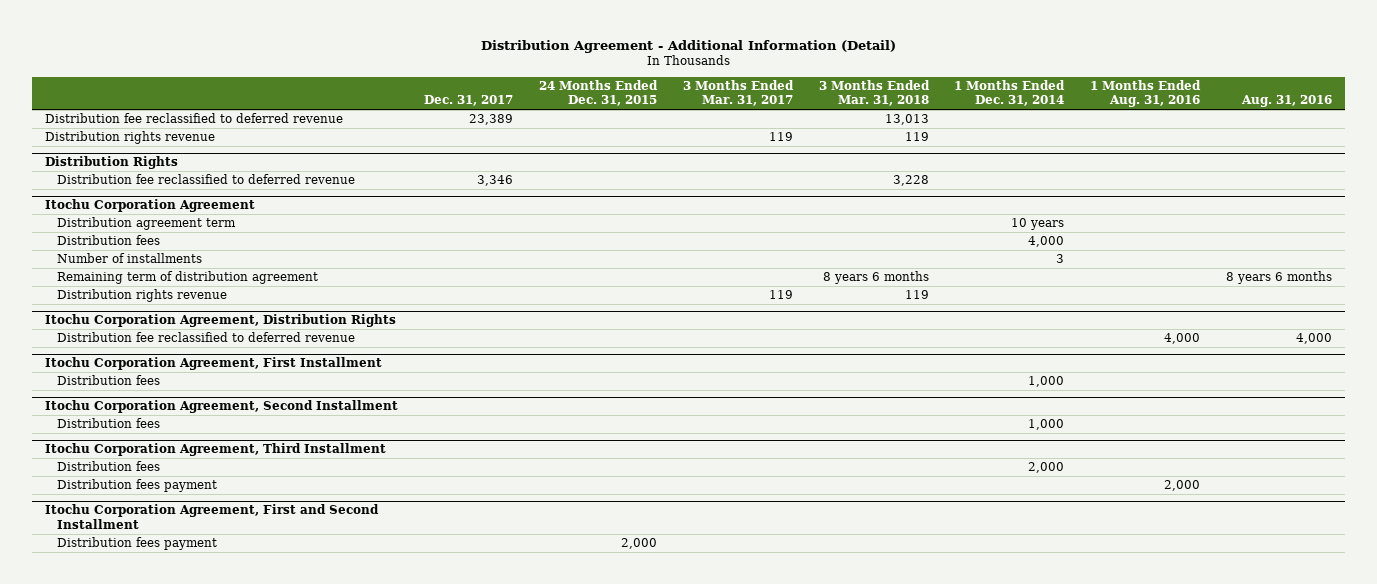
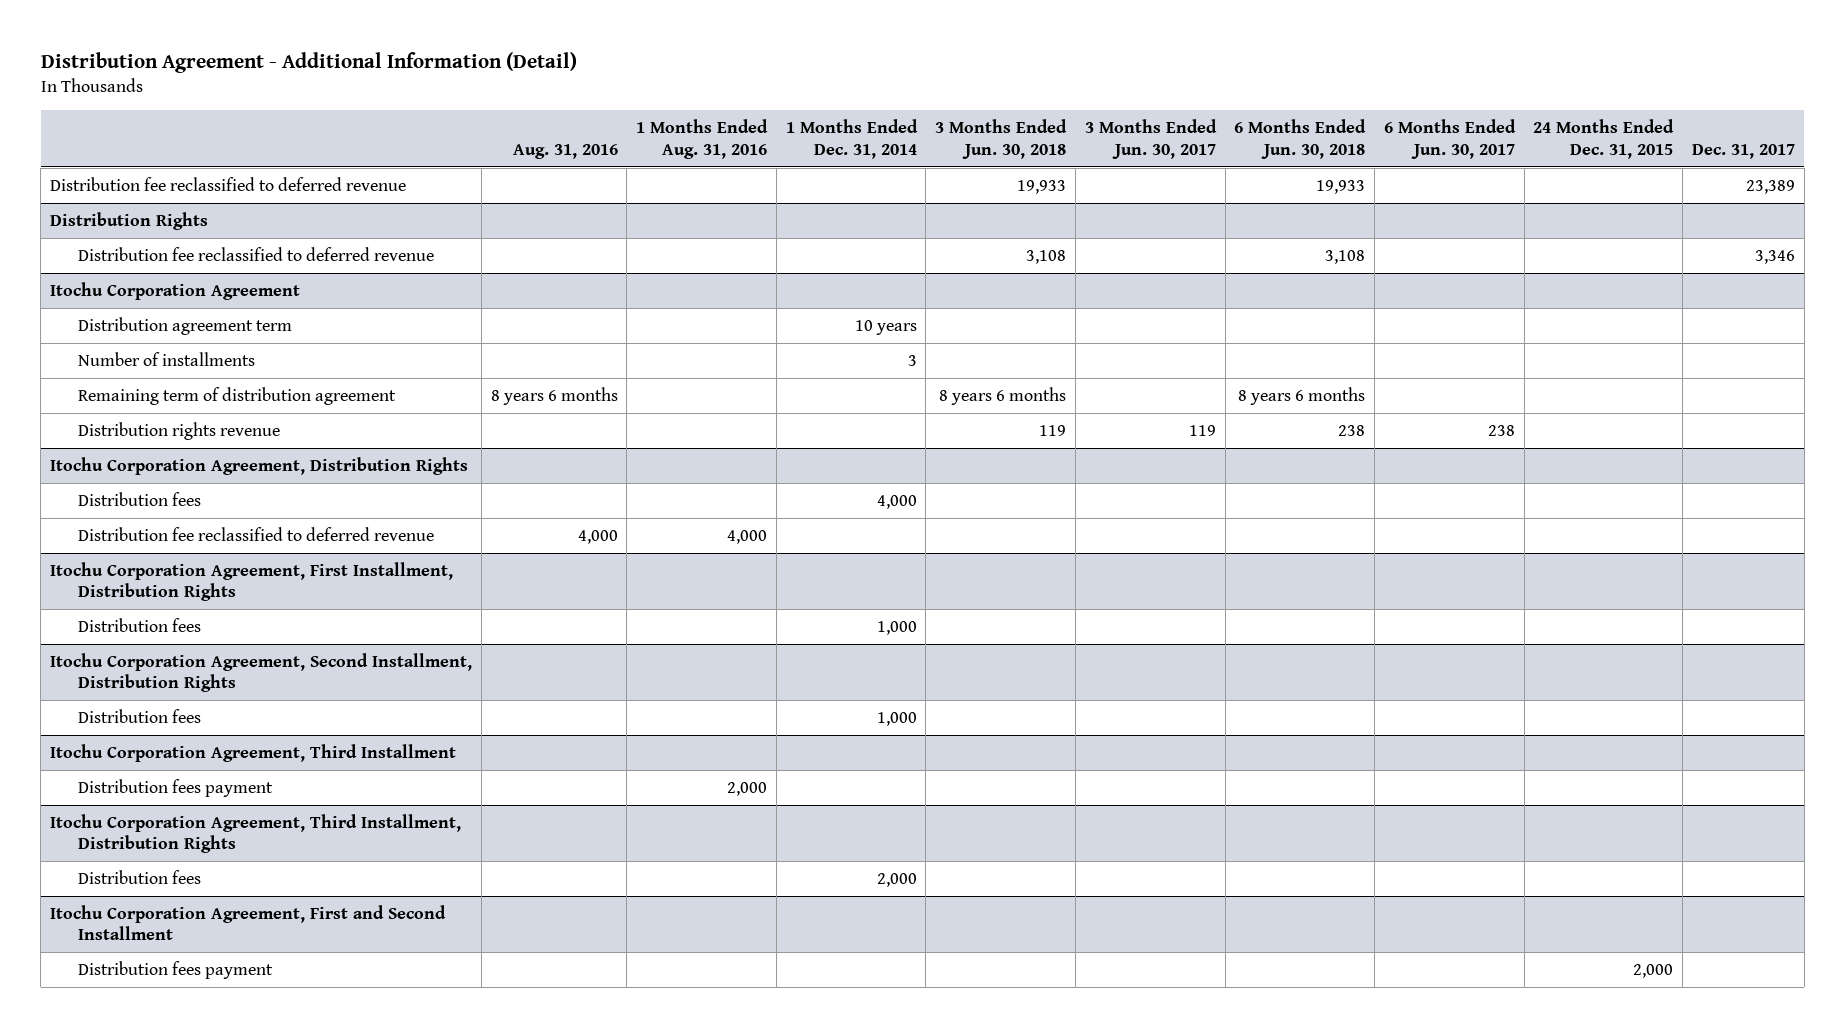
- | Dec. 31, 2017 | 24 Months Ended Dec. 31, 2015 | 3 Months Ended Mar. 31, 2017 | 3 Months Ended Mar. 31, 2018 | 1 Months Ended Dec. 31, 2014 | 1 Months Ended Aug. 31, 2016 | Aug. 31, 2016
+ | Aug. 31, 2016 | 1 Months Ended Aug. 31, 2016 | 1 Months Ended Dec. 31, 2014 | 3 Months Ended Jun. 30, 2018 | 3 Months Ended Jun. 30, 2017 | 6 Months Ended Jun. 30, 2018 | 6 Months Ended Jun. 30, 2017 | 24 Months Ended Dec. 31, 2015 | Dec. 31, 2017
- Distribution rights revenue | | | 119 | 119 | | |
@ Itochu Corporation Agreement
- Distribution fees | | | | | 4,000 | |
@ Itochu Corporation Agreement, Distribution Rights
+ Distribution fees | | | 4,000 | | | | | |
- Itochu Corporation Agreement, First Installment
+ Itochu Corporation Agreement, First Installment, Distribution Rights
- Itochu Corporation Agreement, Second Installment
+ Itochu Corporation Agreement, Second Installment, Distribution Rights
@ Itochu Corporation Agreement, Third Installment
- Distribution fees | | | | | 2,000 | |
+ Itochu Corporation Agreement, Third Installment, Distribution Rights
+ Distribution fees | | | 2,000 | | | | | |

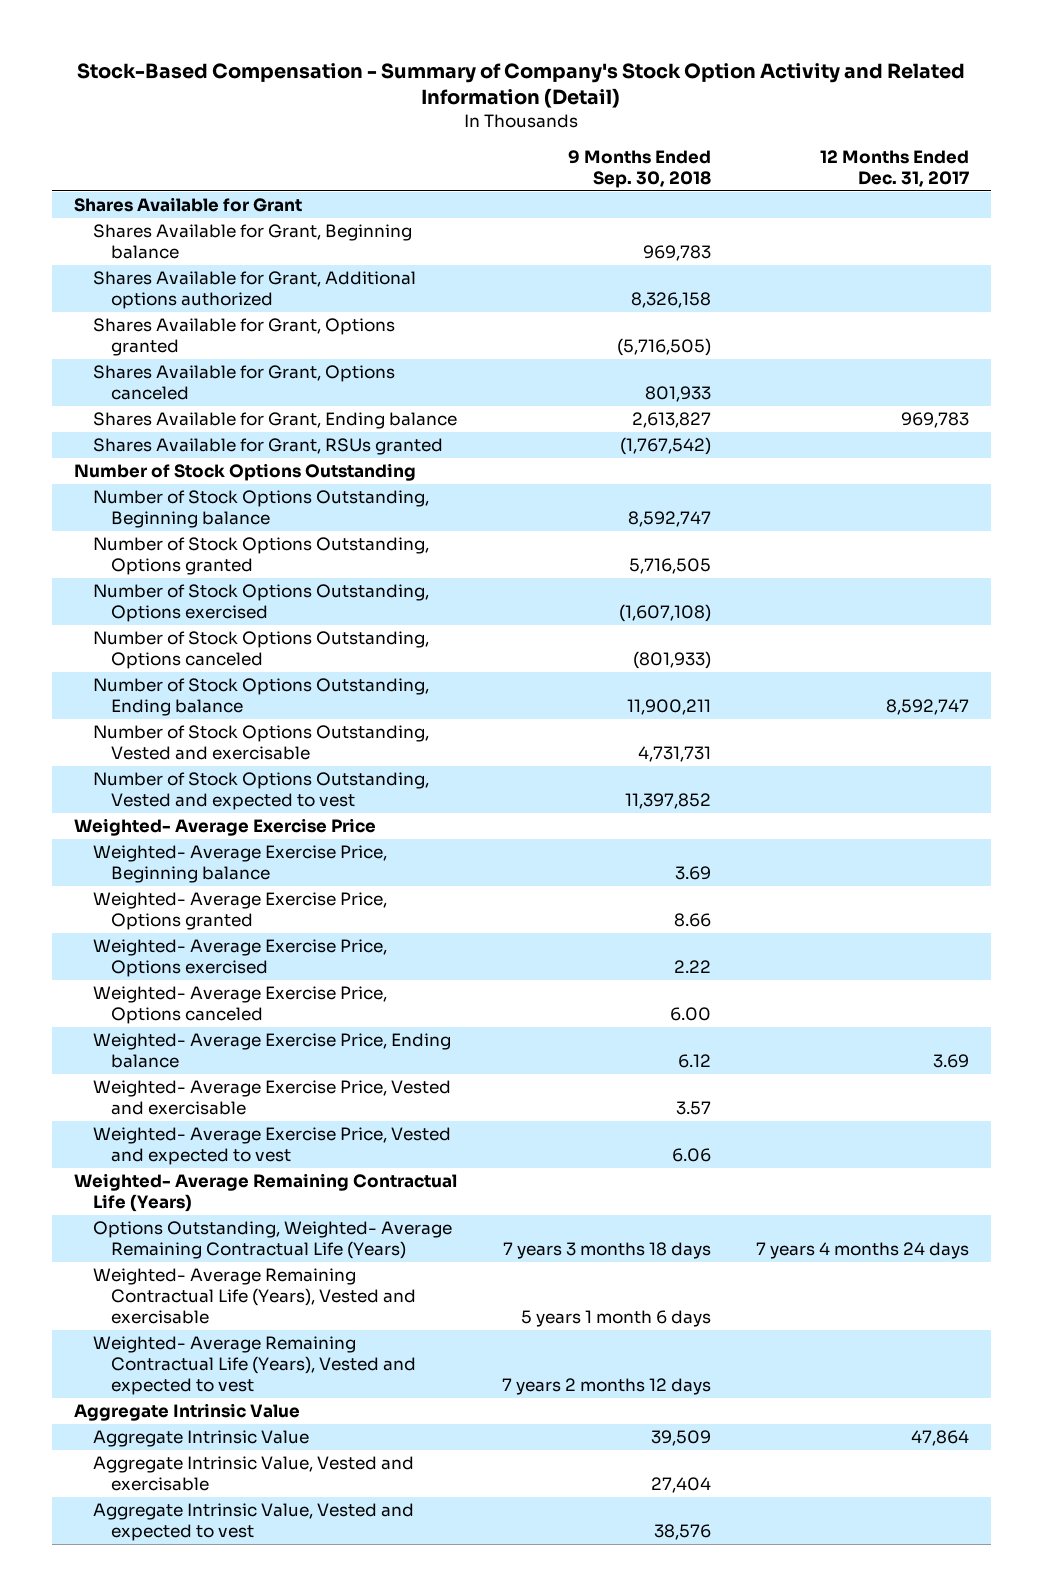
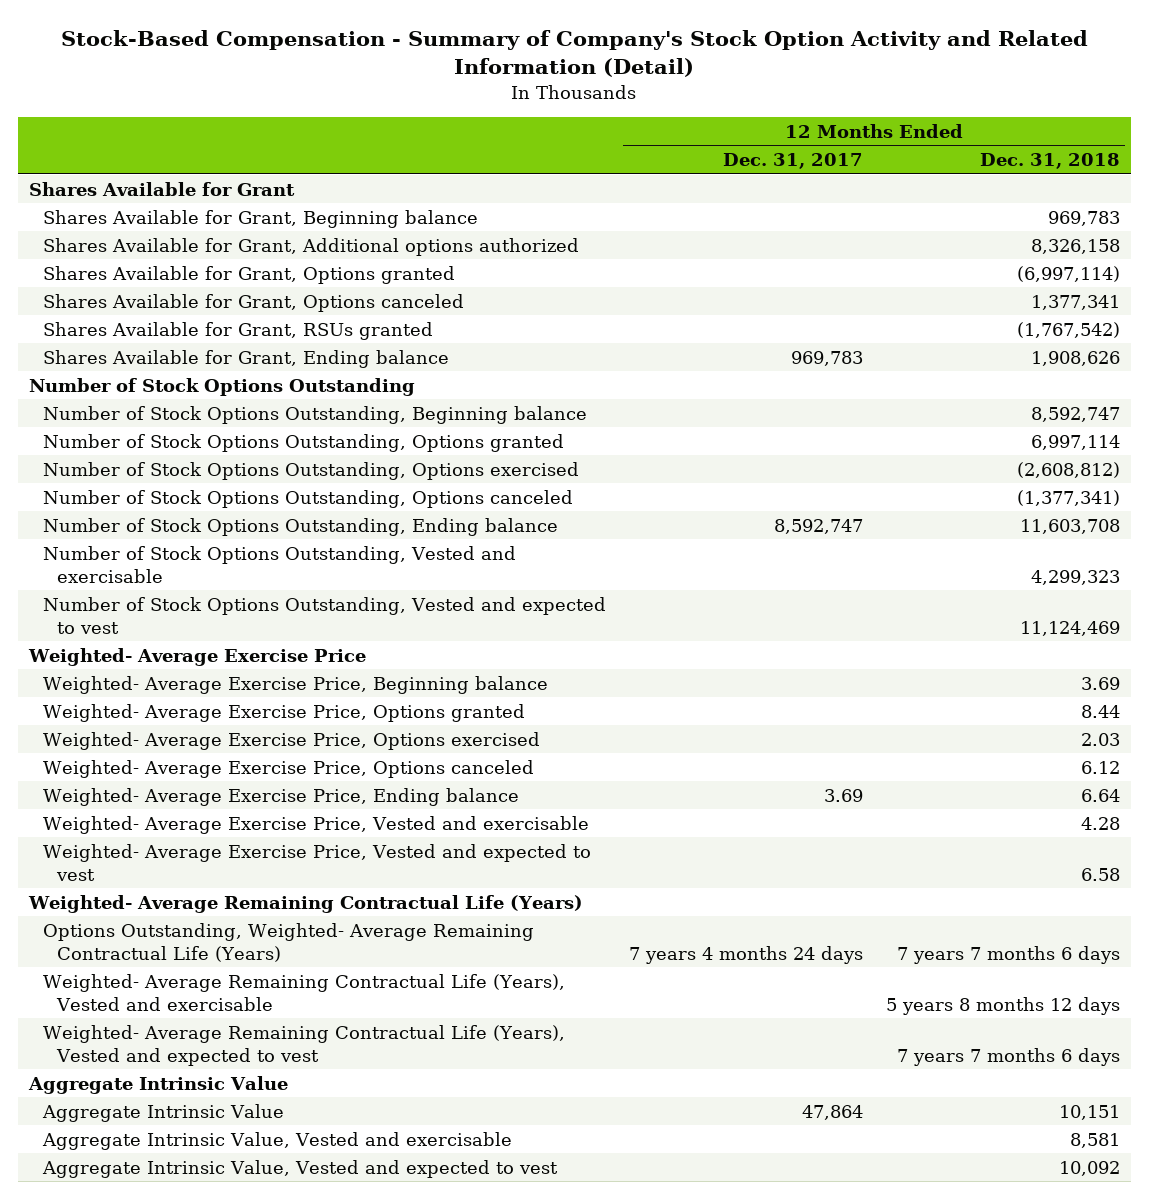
- | 9 Months Ended Sep. 30, 2018 | 12 Months Ended Dec. 31, 2017
+ | 12 Months Ended Dec. 31, 2017 | 12 Months Ended Dec. 31, 2018
moved down: Shares Available for Grant, Ending balance | 969,783 | 1,908,626

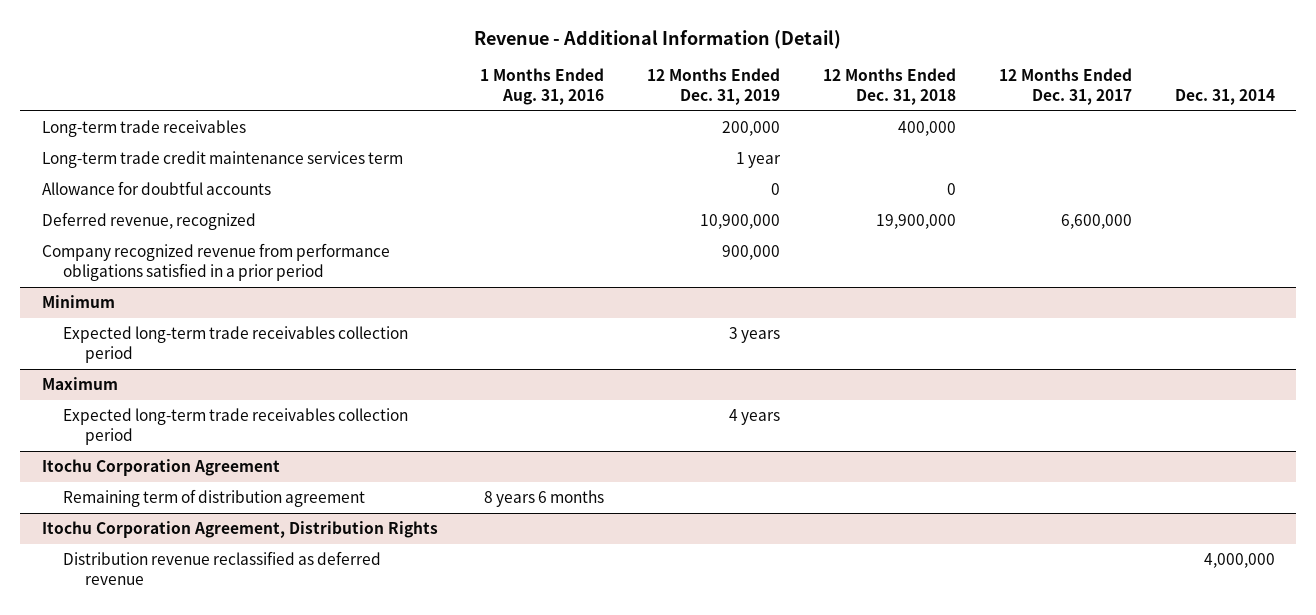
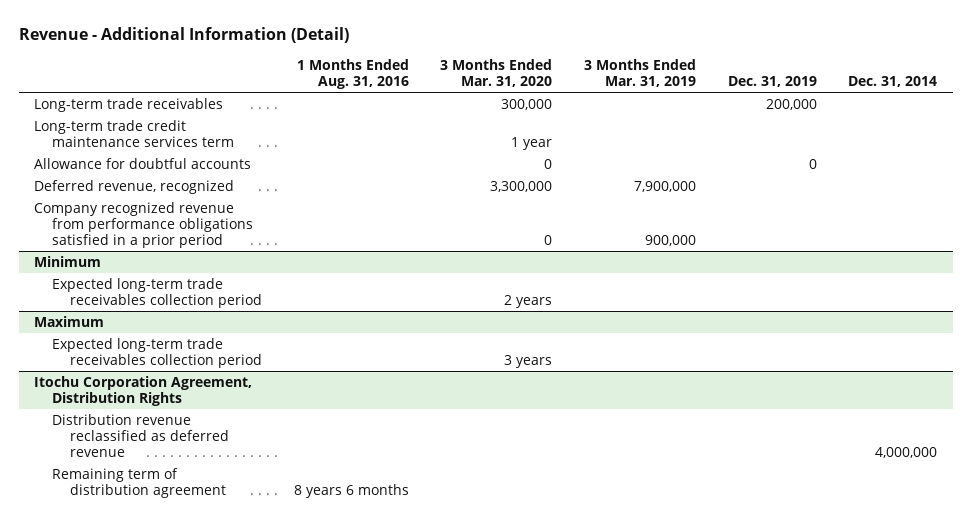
- | 1 Months Ended Aug. 31, 2016 | 12 Months Ended Dec. 31, 2019 | 12 Months Ended Dec. 31, 2018 | 12 Months Ended Dec. 31, 2017 | Dec. 31, 2014
+ | 1 Months Ended Aug. 31, 2016 | 3 Months Ended Mar. 31, 2020 | 3 Months Ended Mar. 31, 2019 | Dec. 31, 2019 | Dec. 31, 2014
- Itochu Corporation Agreement
- Remaining term of distribution agreement | 8 years 6 months | | | |
@ Itochu Corporation Agreement, Distribution Rights
+ Remaining term of distribution agreement | 8 years 6 months | | | |

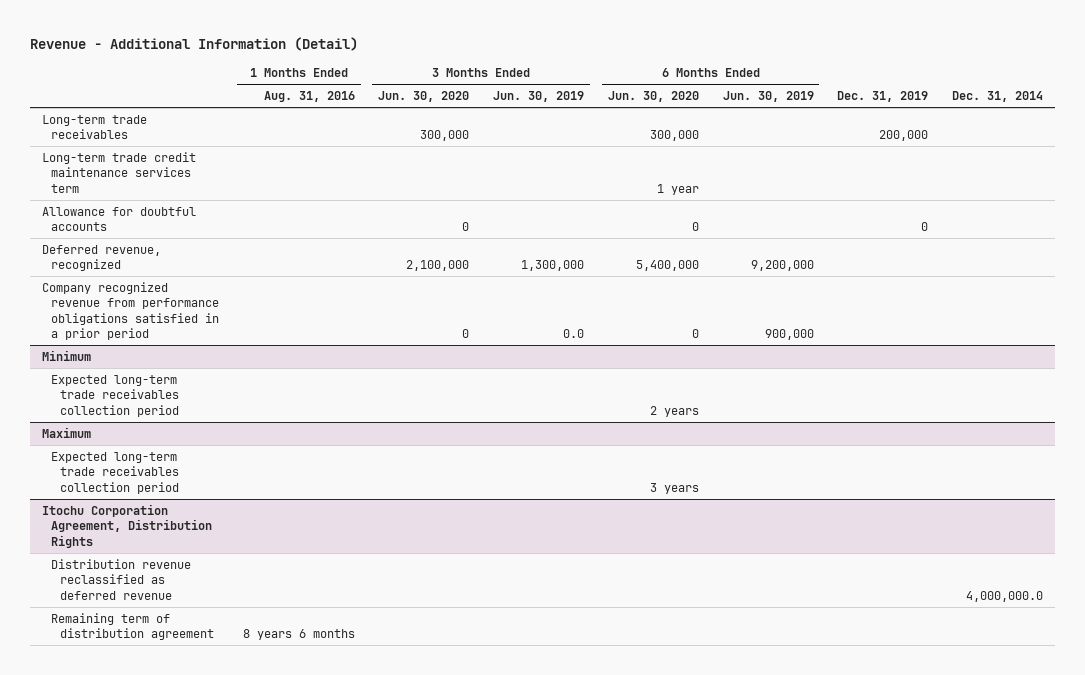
- | 1 Months Ended Aug. 31, 2016 | 3 Months Ended Mar. 31, 2020 | 3 Months Ended Mar. 31, 2019 | Dec. 31, 2019 | Dec. 31, 2014
+ | 1 Months Ended Aug. 31, 2016 | 3 Months Ended Jun. 30, 2020 | 3 Months Ended Jun. 30, 2019 | 6 Months Ended Jun. 30, 2020 | 6 Months Ended Jun. 30, 2019 | Dec. 31, 2019 | Dec. 31, 2014
@ Itochu Corporation Agreement, Distribution Rights
- Distribution revenue reclassified as deferred revenue | | | | | 4,000,000
+ Distribution revenue reclassified as deferred revenue | | | | | | | 4,000,000.0

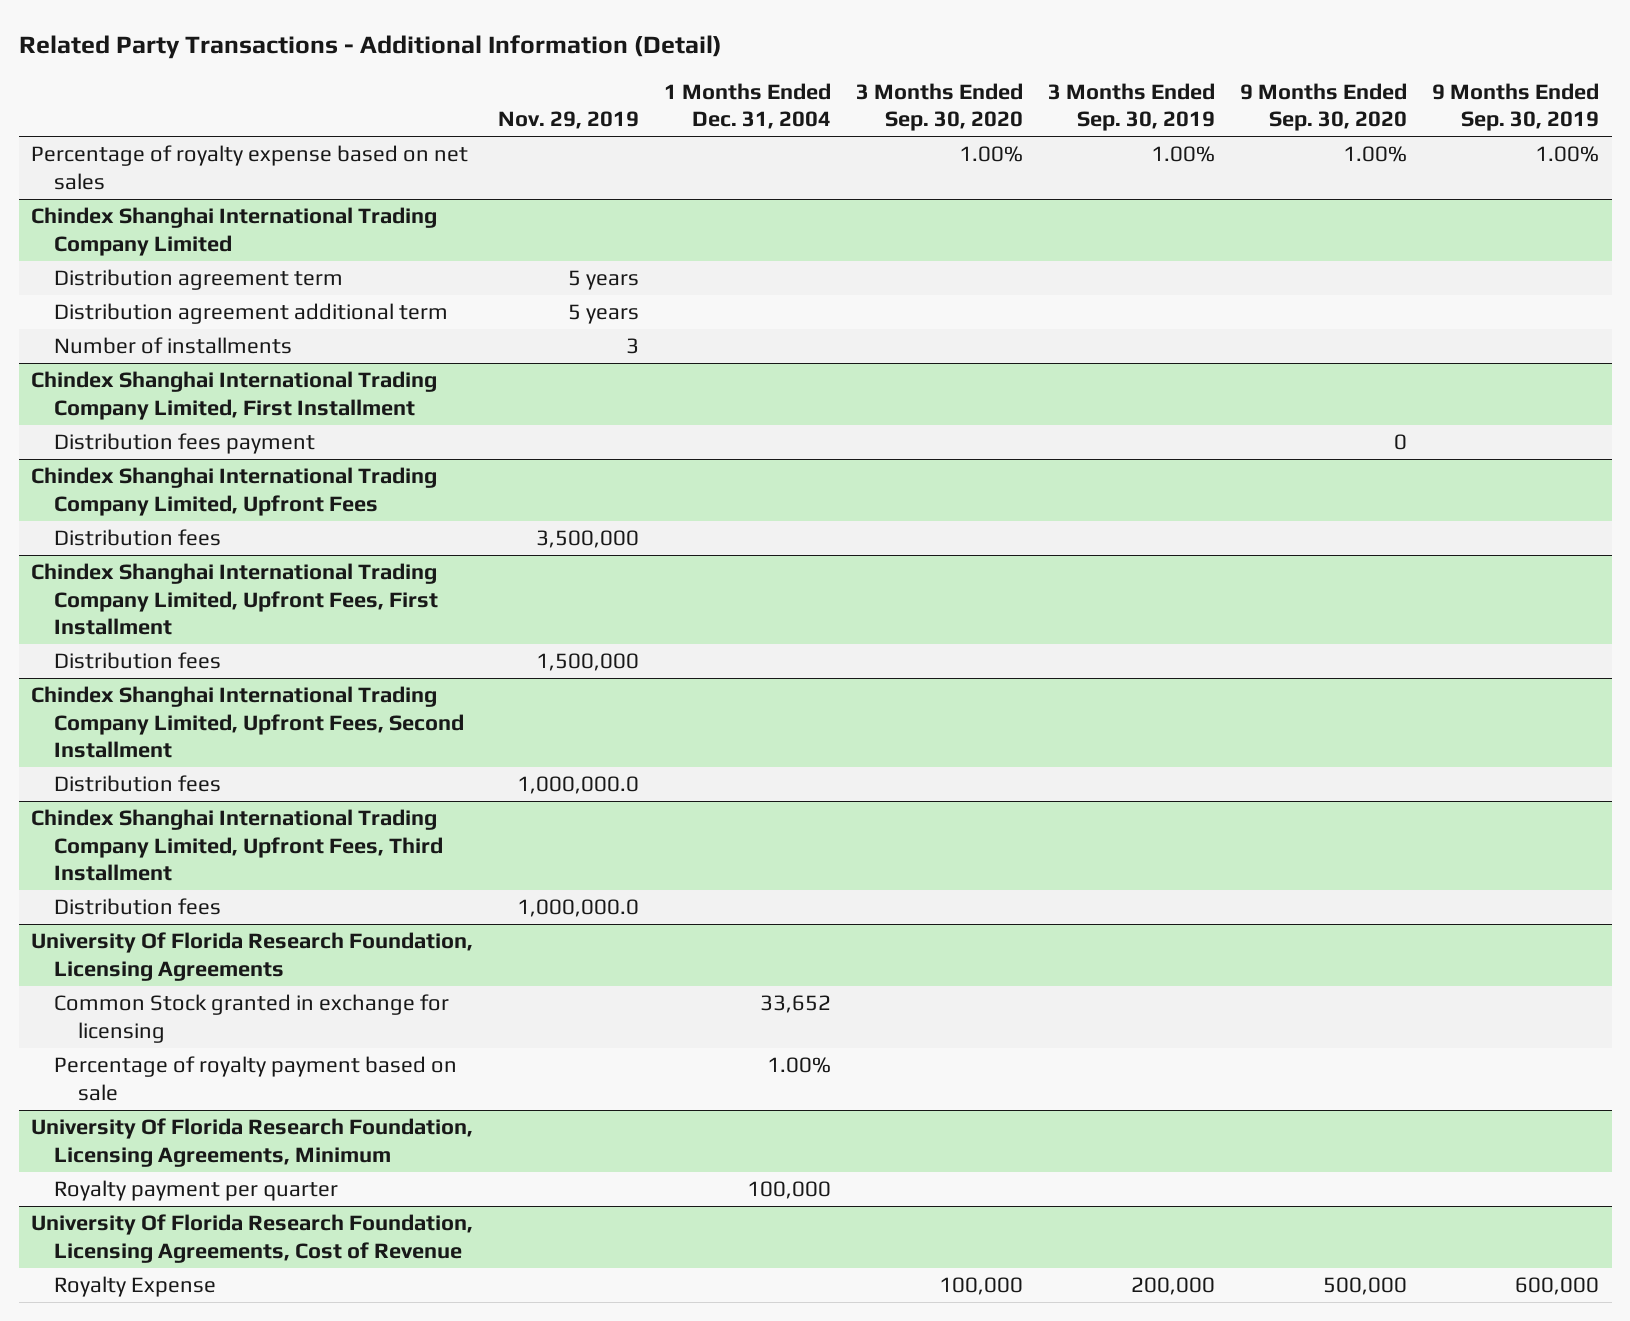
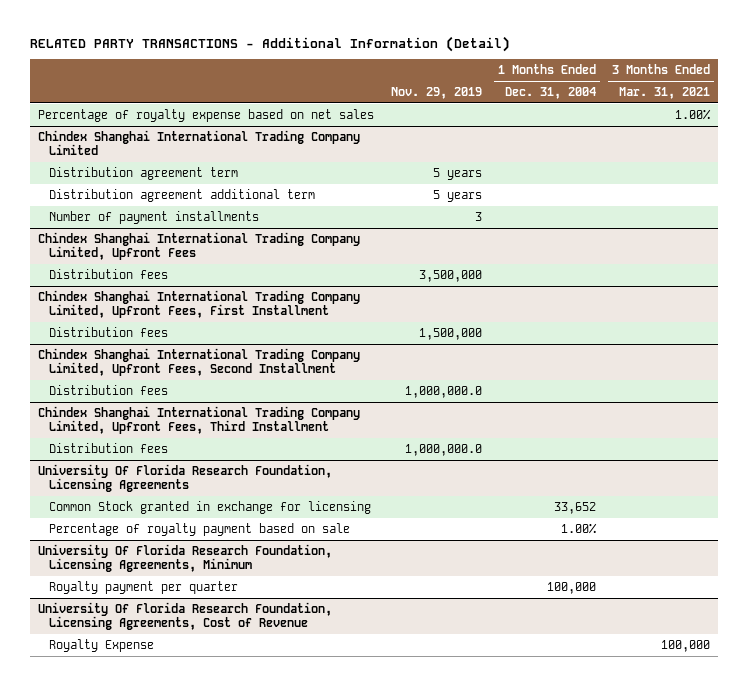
- Related Party Transactions - Additional Information (Detail)
+ RELATED PARTY TRANSACTIONS - Additional Information (Detail)
- | Nov. 29, 2019 | 1 Months Ended Dec. 31, 2004 | 3 Months Ended Sep. 30, 2020 | 3 Months Ended Sep. 30, 2019 | 9 Months Ended Sep. 30, 2020 | 9 Months Ended Sep. 30, 2019
+ | Nov. 29, 2019 | 1 Months Ended Dec. 31, 2004 | 3 Months Ended Mar. 31, 2021
@ Chindex Shanghai International Trading Company Limited
- Number of installments | 3 | | | | |
- Chindex Shanghai International Trading Company Limited, First Installment
- Distribution fees payment | | | | | 0 |
@ Chindex Shanghai International Trading Company Limited
+ Number of payment installments | 3 | |

